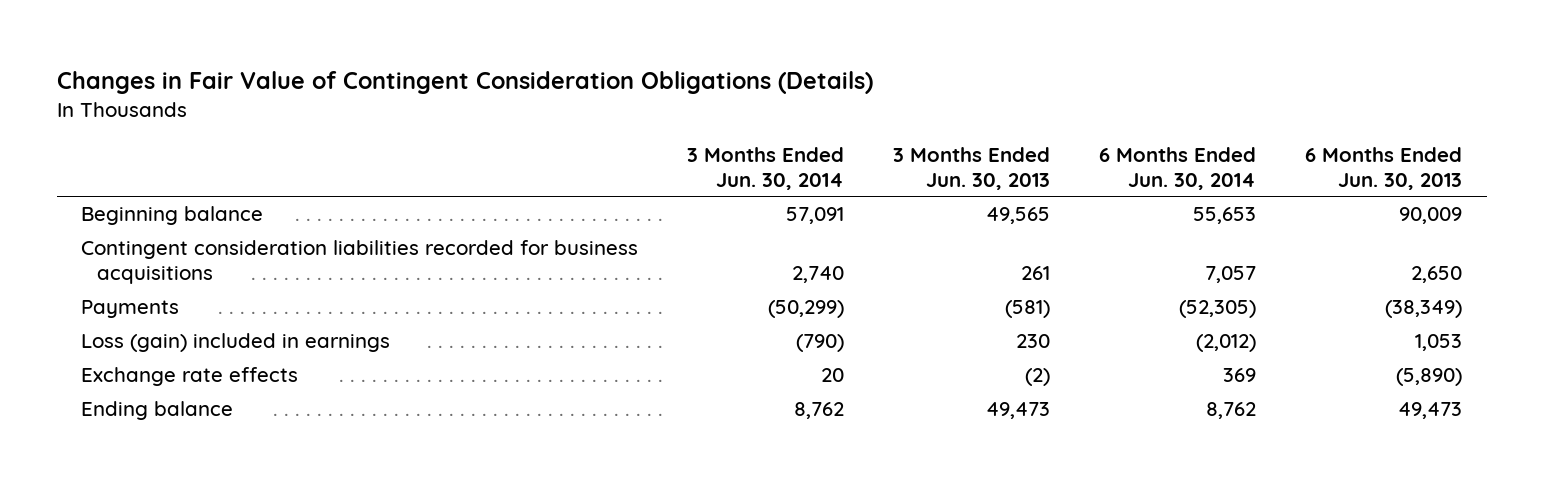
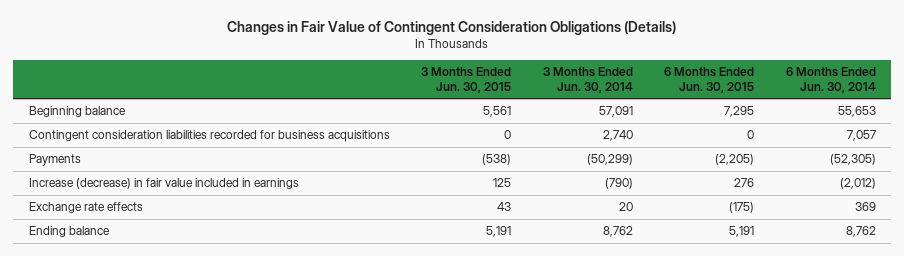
- | 3 Months Ended Jun. 30, 2014 | 3 Months Ended Jun. 30, 2013 | 6 Months Ended Jun. 30, 2014 | 6 Months Ended Jun. 30, 2013
+ | 3 Months Ended Jun. 30, 2015 | 3 Months Ended Jun. 30, 2014 | 6 Months Ended Jun. 30, 2015 | 6 Months Ended Jun. 30, 2014
- Loss (gain) included in earnings | (790) | 230 | (2,012) | 1,053
+ Increase (decrease) in fair value included in earnings | 125 | (790) | 276 | (2,012)

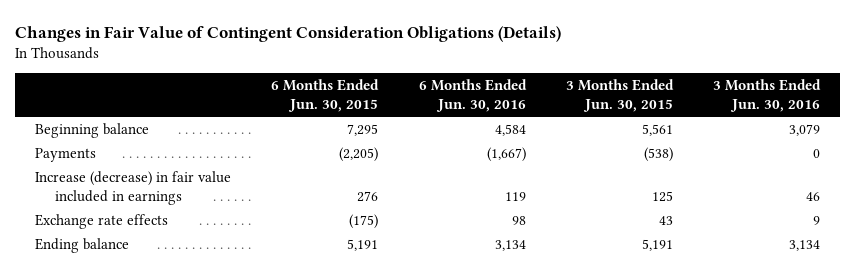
- | 3 Months Ended Jun. 30, 2015 | 3 Months Ended Jun. 30, 2014 | 6 Months Ended Jun. 30, 2015 | 6 Months Ended Jun. 30, 2014
+ | 6 Months Ended Jun. 30, 2015 | 6 Months Ended Jun. 30, 2016 | 3 Months Ended Jun. 30, 2015 | 3 Months Ended Jun. 30, 2016
- Contingent consideration liabilities recorded for business acquisitions | 0 | 2,740 | 0 | 7,057

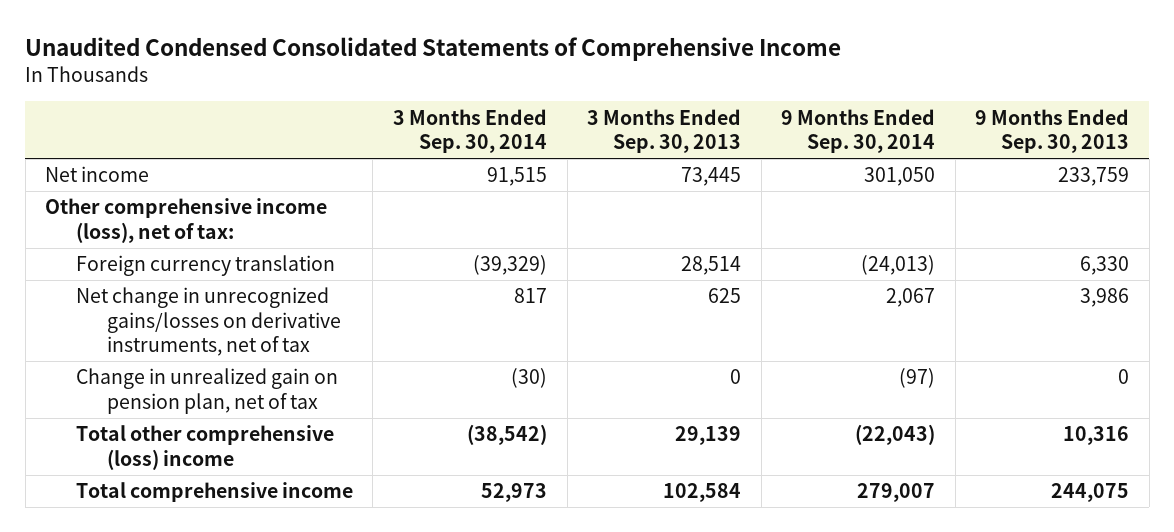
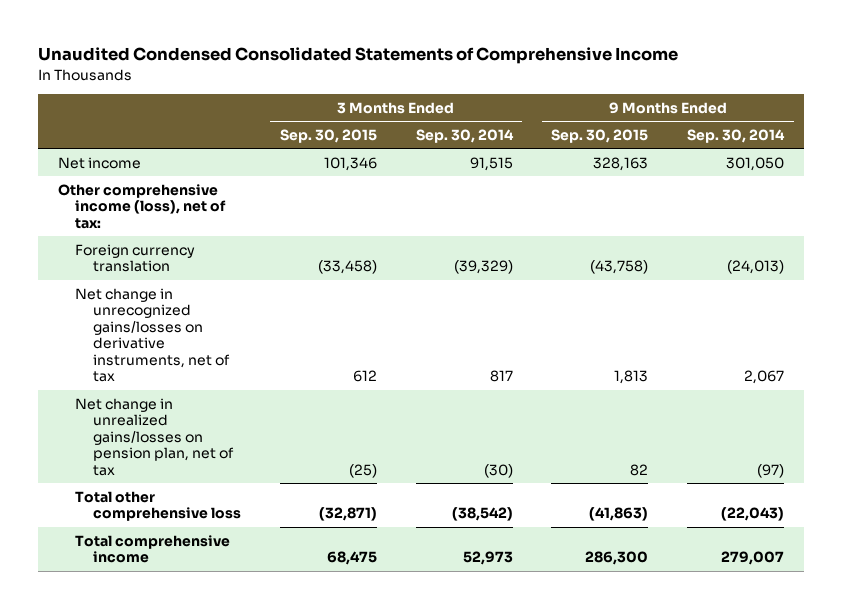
- | 3 Months Ended Sep. 30, 2014 | 3 Months Ended Sep. 30, 2013 | 9 Months Ended Sep. 30, 2014 | 9 Months Ended Sep. 30, 2013
+ | 3 Months Ended Sep. 30, 2015 | 3 Months Ended Sep. 30, 2014 | 9 Months Ended Sep. 30, 2015 | 9 Months Ended Sep. 30, 2014
- Change in unrealized gain on pension plan, net of tax | (30) | 0 | (97) | 0
- Total other comprehensive (loss) income | (38,542) | 29,139 | (22,043) | 10,316
+ Net change in unrealized gains/losses on pension plan, net of tax | (25) | (30) | 82 | (97)
+ Total other comprehensive loss | (32,871) | (38,542) | (41,863) | (22,043)

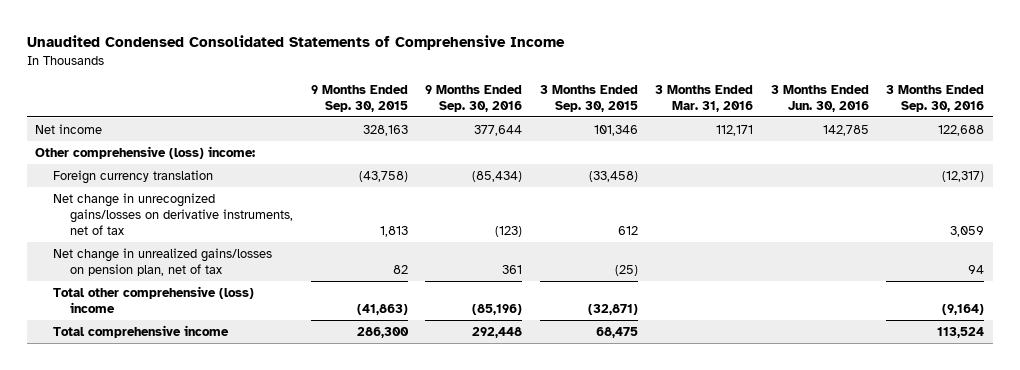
- | 3 Months Ended Sep. 30, 2015 | 3 Months Ended Sep. 30, 2014 | 9 Months Ended Sep. 30, 2015 | 9 Months Ended Sep. 30, 2014
+ | 9 Months Ended Sep. 30, 2015 | 9 Months Ended Sep. 30, 2016 | 3 Months Ended Sep. 30, 2015 | 3 Months Ended Mar. 31, 2016 | 3 Months Ended Jun. 30, 2016 | 3 Months Ended Sep. 30, 2016
- Other comprehensive income (loss), net of tax:
+ Other comprehensive (loss) income:
- Total other comprehensive loss | (32,871) | (38,542) | (41,863) | (22,043)
+ Total other comprehensive (loss) income | (41,863) | (85,196) | (32,871) | | | (9,164)

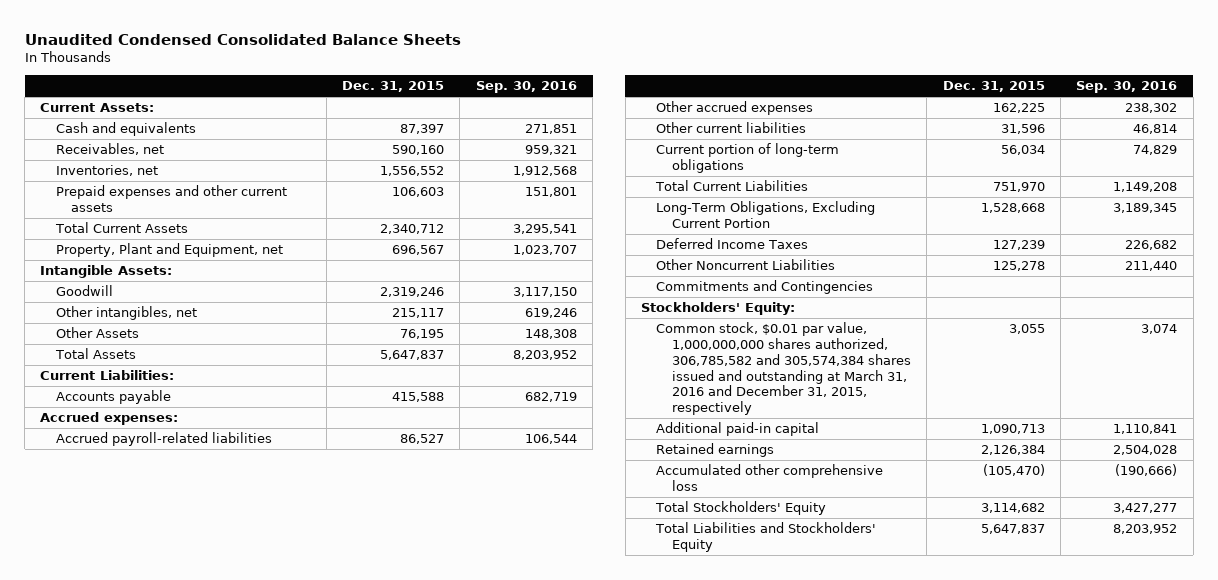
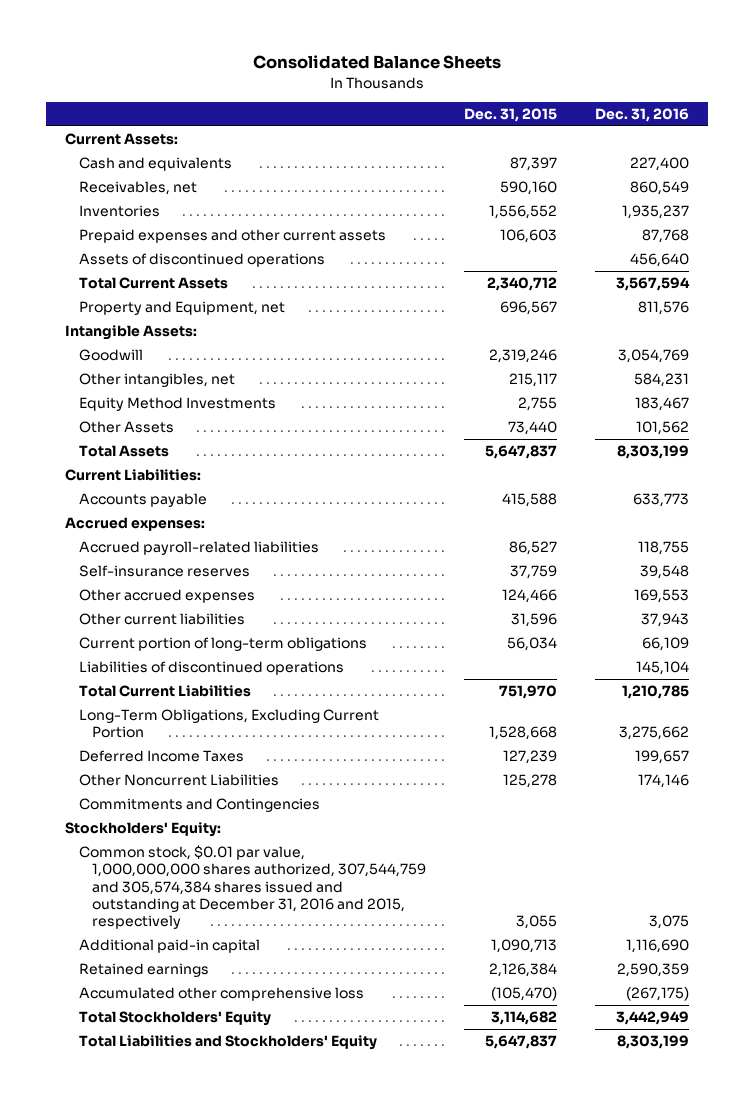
- Unaudited Condensed Consolidated Balance Sheets
+ Consolidated Balance Sheets
- | Dec. 31, 2015 | Sep. 30, 2016
+ | Dec. 31, 2015 | Dec. 31, 2016
- Inventories, net | 1,556,552 | 1,912,568
+ Inventories | 1,556,552 | 1,935,237
+ Assets of discontinued operations | | 456,640
- Property, Plant and Equipment, net | 696,567 | 1,023,707
+ Property and Equipment, net | 696,567 | 811,576
- Other Assets | 76,195 | 148,308
+ Equity Method Investments | 2,755 | 183,467
+ Other Assets | 73,440 | 101,562
- Other accrued expenses | 162,225 | 238,302
+ Self-insurance reserves | 37,759 | 39,548
+ Other accrued expenses | 124,466 | 169,553
+ Liabilities of discontinued operations | | 145,104
- Common stock, $0.01 par value, 1,000,000,000 shares authorized, 306,785,582 and 305,574,384 shares issued and outstanding at March 31, 2016 and December 31, 2015, respectively | 3,055 | 3,074
+ Common stock, $0.01 par value, 1,000,000,000 shares authorized, 307,544,759 and 305,574,384 shares issued and outstanding at December 31, 2016 and 2015, respectively | 3,055 | 3,075

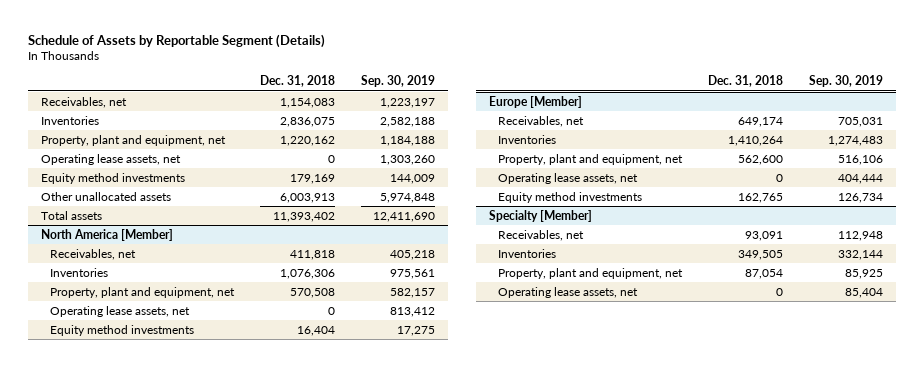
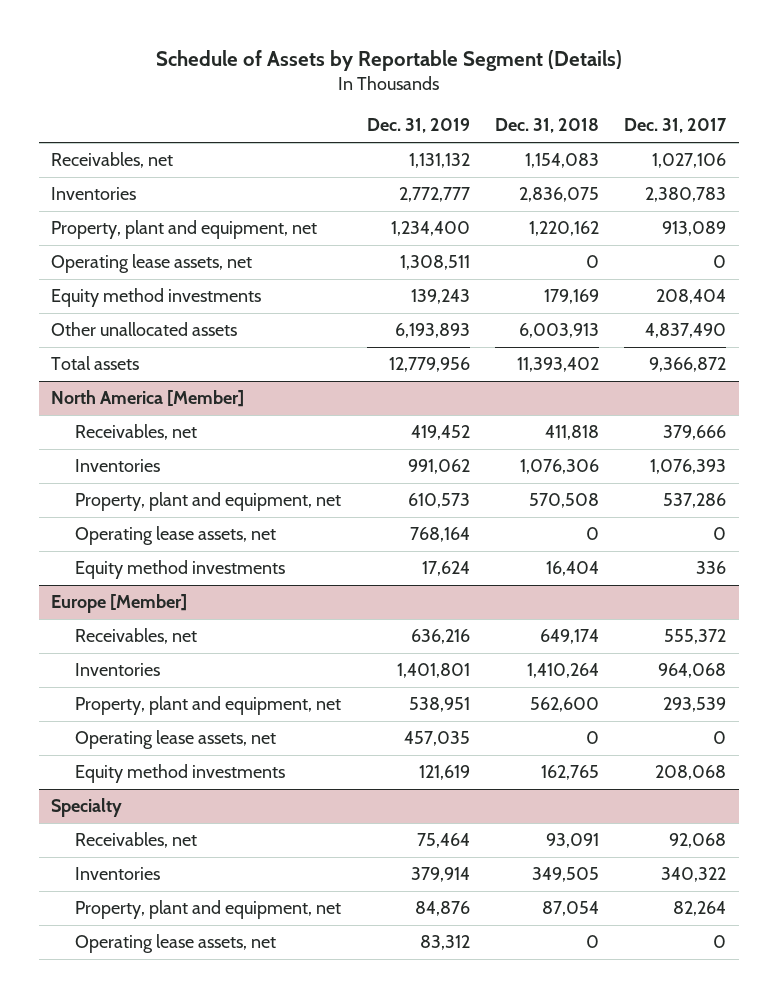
- | Dec. 31, 2018 | Sep. 30, 2019
+ | Dec. 31, 2019 | Dec. 31, 2018 | Dec. 31, 2017
- Specialty [Member]
+ Specialty

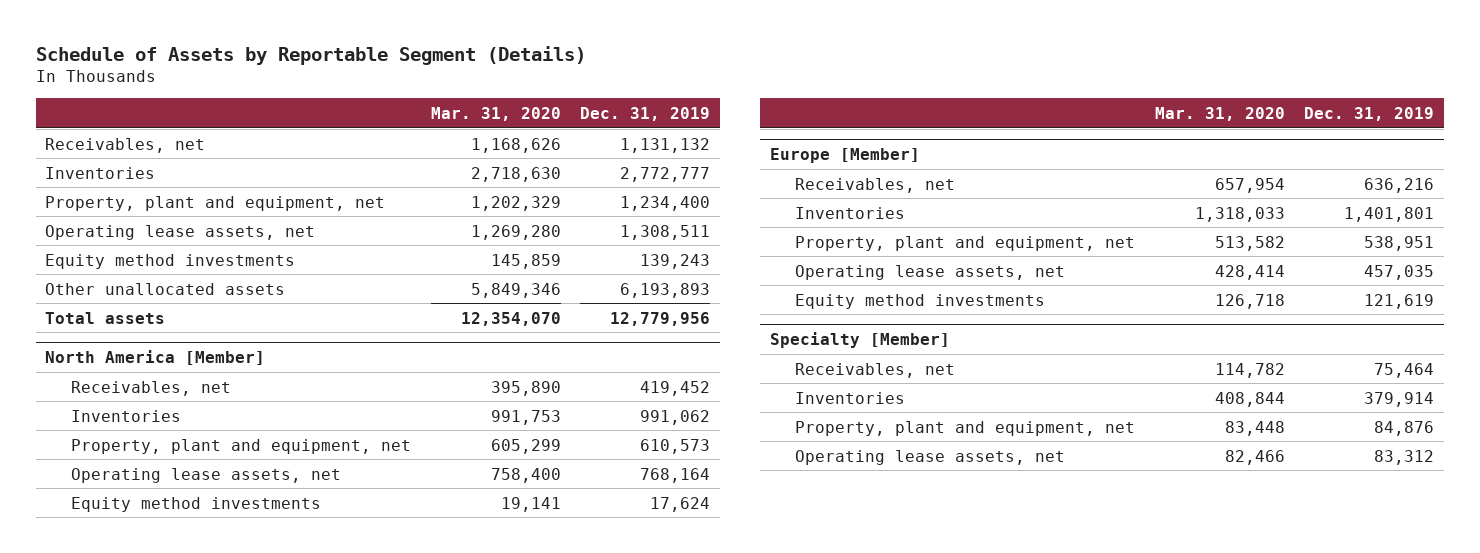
- | Dec. 31, 2019 | Dec. 31, 2018 | Dec. 31, 2017
+ | Mar. 31, 2020 | Dec. 31, 2019
- Specialty
+ Specialty [Member]

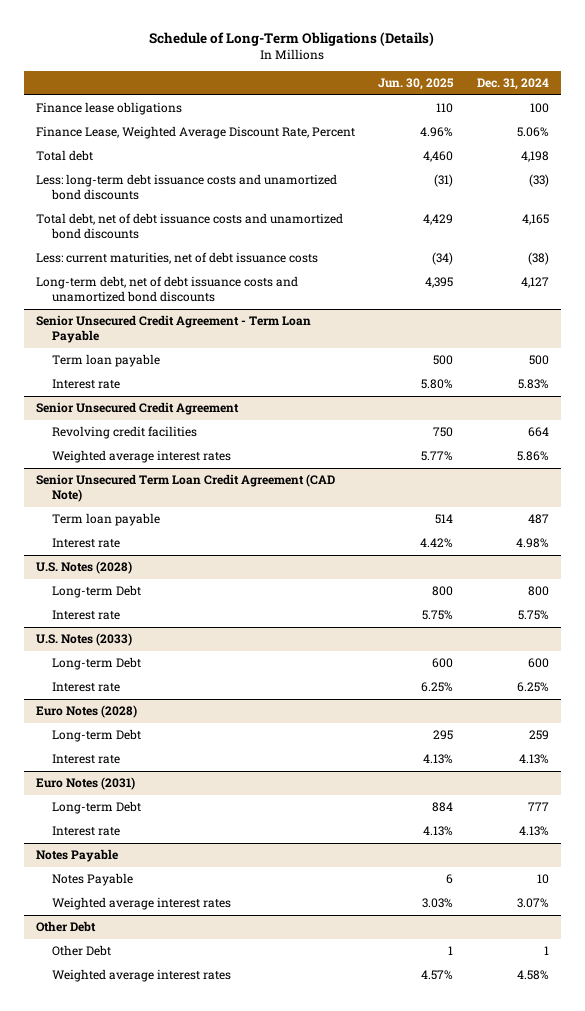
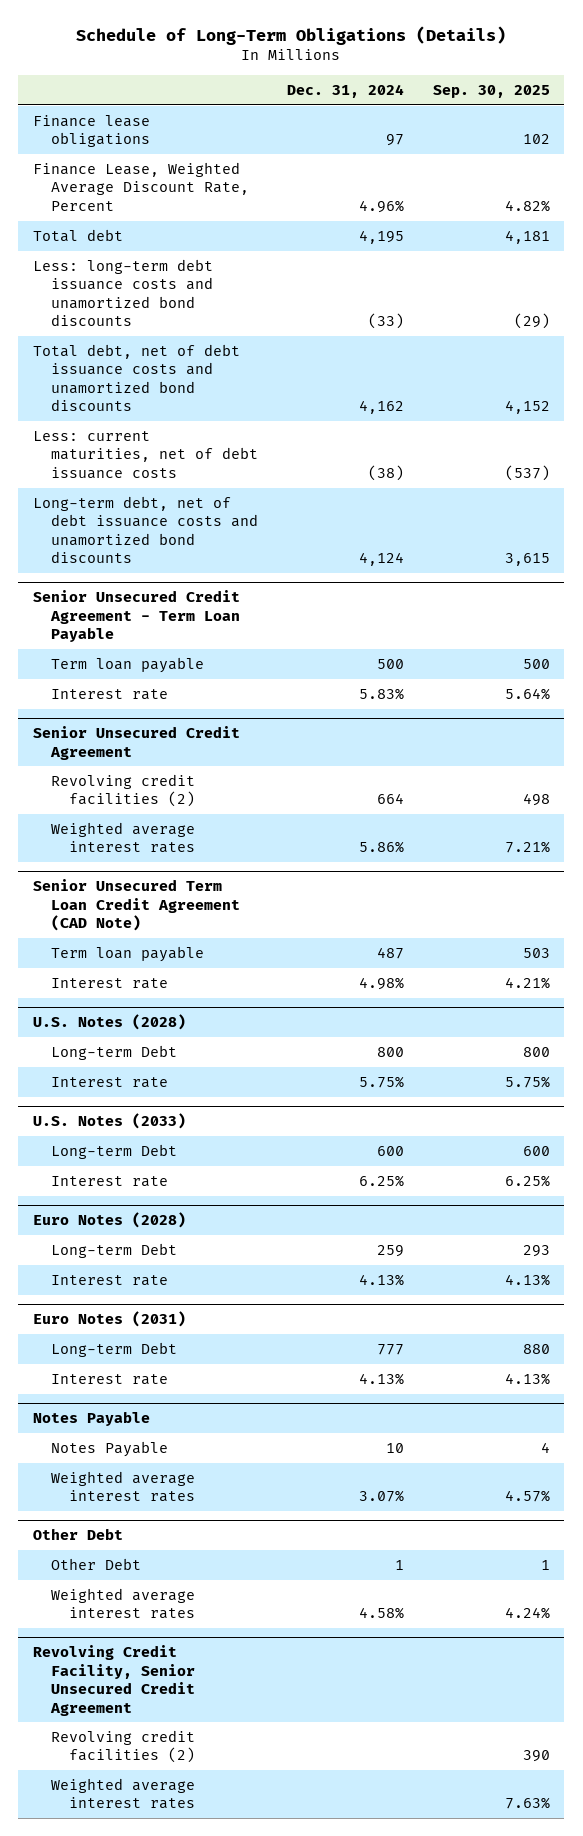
- | Jun. 30, 2025 | Dec. 31, 2024
+ | Dec. 31, 2024 | Sep. 30, 2025
- Finance lease obligations | 110 | 100
- Finance Lease, Weighted Average Discount Rate, Percent | 4.96% | 5.06%
- Total debt | 4,460 | 4,198
+ Finance lease obligations | 97 | 102
+ Finance Lease, Weighted Average Discount Rate, Percent | 4.96% | 4.82%
+ Total debt | 4,195 | 4,181
- Total debt, net of debt issuance costs and unamortized bond discounts | 4,429 | 4,165
+ Total debt, net of debt issuance costs and unamortized bond discounts | 4,162 | 4,152
- Long-term debt, net of debt issuance costs and unamortized bond discounts | 4,395 | 4,127
+ Long-term debt, net of debt issuance costs and unamortized bond discounts | 4,124 | 3,615
@ Senior Unsecured Credit Agreement
- Revolving credit facilities | 750 | 664
+ Revolving credit facilities (2) | 664 | 498
+ Revolving Credit Facility, Senior Unsecured Credit Agreement
+ Revolving credit facilities (2) | | 390
+ Weighted average interest rates | | 7.63%

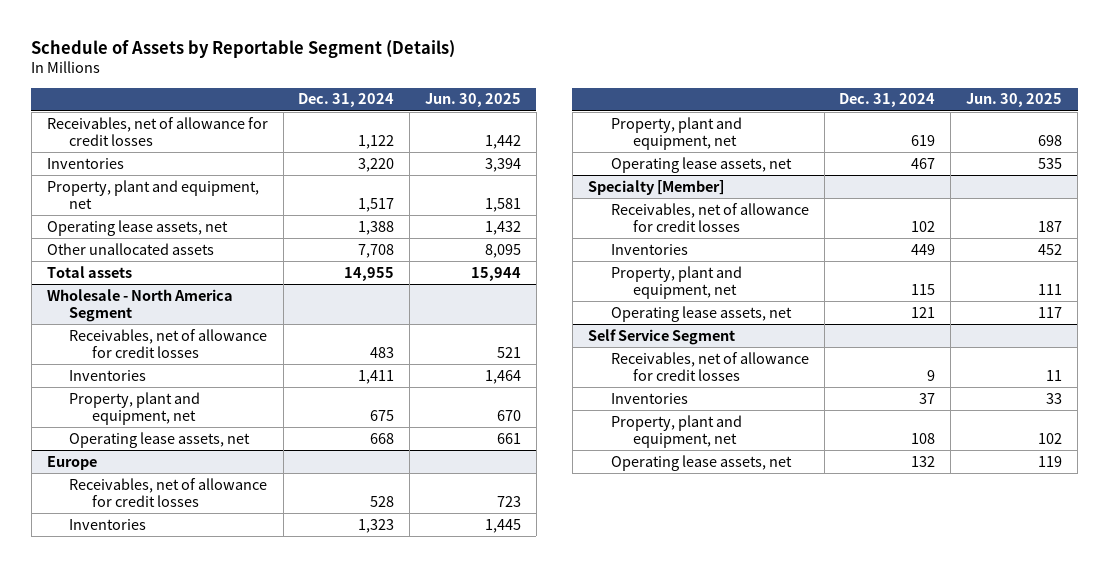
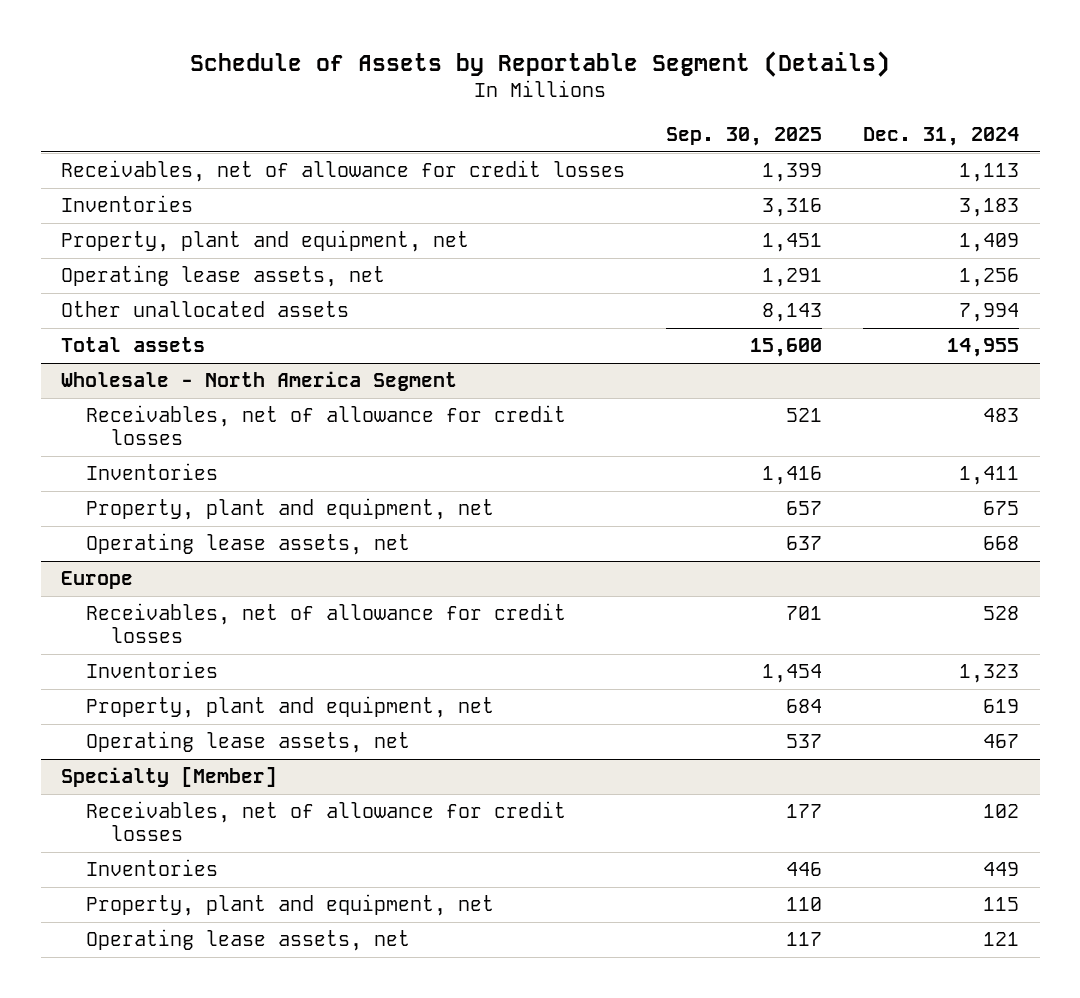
- | Dec. 31, 2024 | Jun. 30, 2025
+ | Sep. 30, 2025 | Dec. 31, 2024
- Receivables, net of allowance for credit losses | 1,122 | 1,442
- Inventories | 3,220 | 3,394
- Property, plant and equipment, net | 1,517 | 1,581
- Operating lease assets, net | 1,388 | 1,432
- Other unallocated assets | 7,708 | 8,095
+ Receivables, net of allowance for credit losses | 1,399 | 1,113
+ Inventories | 3,316 | 3,183
+ Property, plant and equipment, net | 1,451 | 1,409
+ Operating lease assets, net | 1,291 | 1,256
+ Other unallocated assets | 8,143 | 7,994
- Self Service Segment
- Receivables, net of allowance for credit losses | 9 | 11
- Inventories | 37 | 33
- Property, plant and equipment, net | 108 | 102
- Operating lease assets, net | 132 | 119

